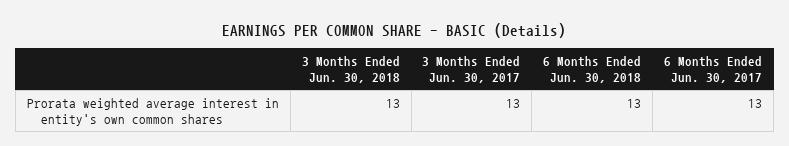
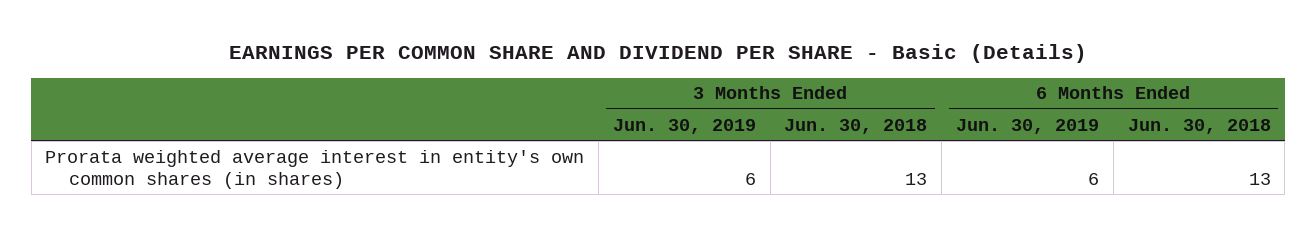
- EARNINGS PER COMMON SHARE - BASIC (Details)
+ EARNINGS PER COMMON SHARE AND DIVIDEND PER SHARE - Basic (Details)
- | 3 Months Ended Jun. 30, 2018 | 3 Months Ended Jun. 30, 2017 | 6 Months Ended Jun. 30, 2018 | 6 Months Ended Jun. 30, 2017
+ | 3 Months Ended Jun. 30, 2019 | 3 Months Ended Jun. 30, 2018 | 6 Months Ended Jun. 30, 2019 | 6 Months Ended Jun. 30, 2018
- Prorata weighted average interest in entity's own common shares | 13 | 13 | 13 | 13
+ Prorata weighted average interest in entity's own common shares (in shares) | 6 | 13 | 6 | 13

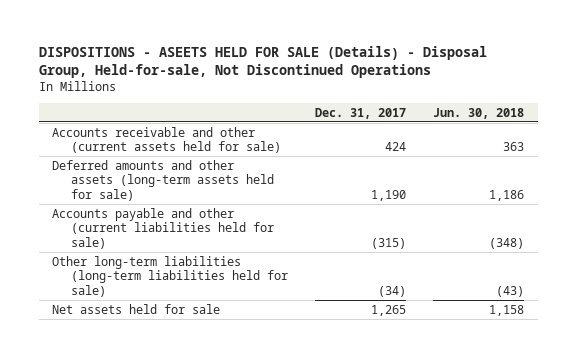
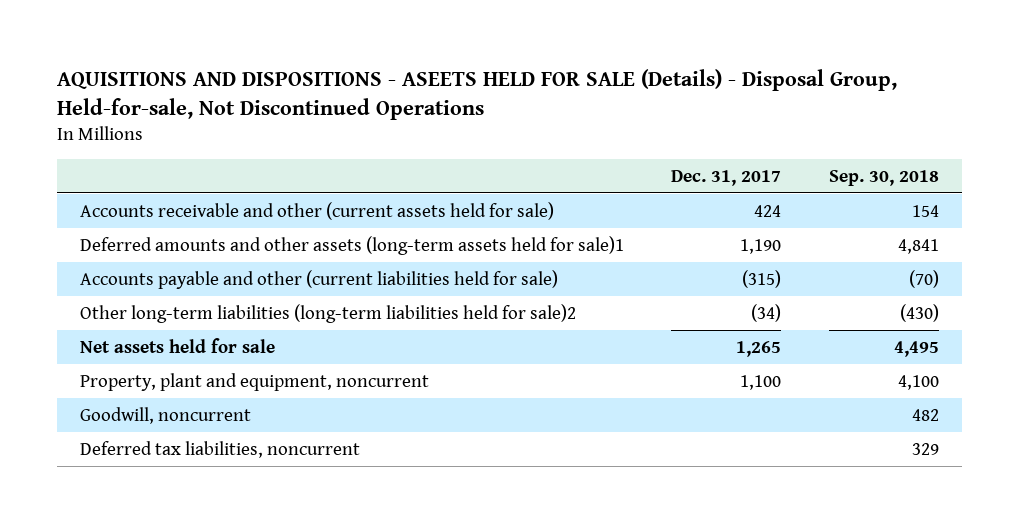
- DISPOSITIONS - ASEETS HELD FOR SALE (Details) - Disposal Group, Held-for-sale, Not Discontinued Operations
+ AQUISITIONS AND DISPOSITIONS - ASEETS HELD FOR SALE (Details) - Disposal Group, Held-for-sale, Not Discontinued Operations
- | Dec. 31, 2017 | Jun. 30, 2018
+ | Dec. 31, 2017 | Sep. 30, 2018
- Deferred amounts and other assets (long-term assets held for sale) | 1,190 | 1,186
+ Deferred amounts and other assets (long-term assets held for sale)1 | 1,190 | 4,841
- Other long-term liabilities (long-term liabilities held for sale) | (34) | (43)
+ Other long-term liabilities (long-term liabilities held for sale)2 | (34) | (430)
+ Property, plant and equipment, noncurrent | 1,100 | 4,100
+ Goodwill, noncurrent | | 482
+ Deferred tax liabilities, noncurrent | | 329

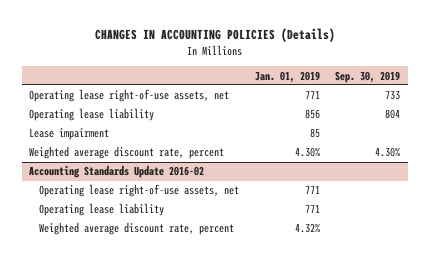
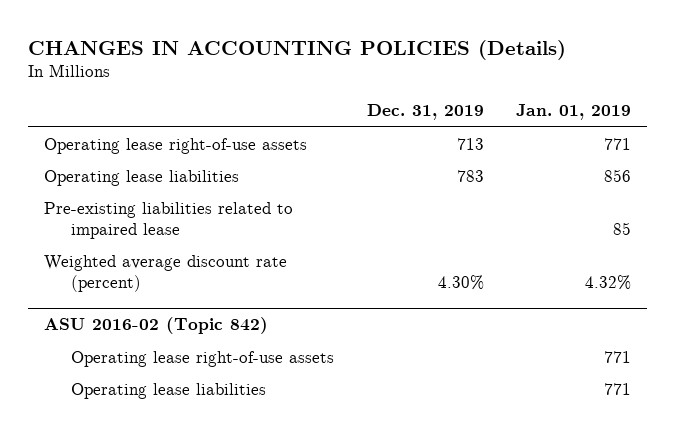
- | Jan. 01, 2019 | Sep. 30, 2019
+ | Dec. 31, 2019 | Jan. 01, 2019
- Operating lease right-of-use assets, net | 771 | 733
- Operating lease liability | 856 | 804
- Lease impairment | 85 |
- Weighted average discount rate, percent | 4.30% | 4.30%
- Accounting Standards Update 2016-02
- Operating lease right-of-use assets, net | 771 |
- Operating lease liability | 771 |
- Weighted average discount rate, percent | 4.32% |
+ Operating lease right-of-use assets | 713 | 771
+ Operating lease liabilities | 783 | 856
+ Pre-existing liabilities related to impaired lease | | 85
+ Weighted average discount rate (percent) | 4.30% | 4.32%
+ ASU 2016-02 (Topic 842)
+ Operating lease right-of-use assets | | 771
+ Operating lease liabilities | | 771

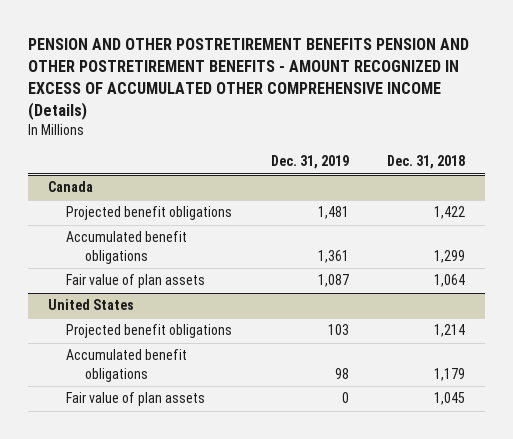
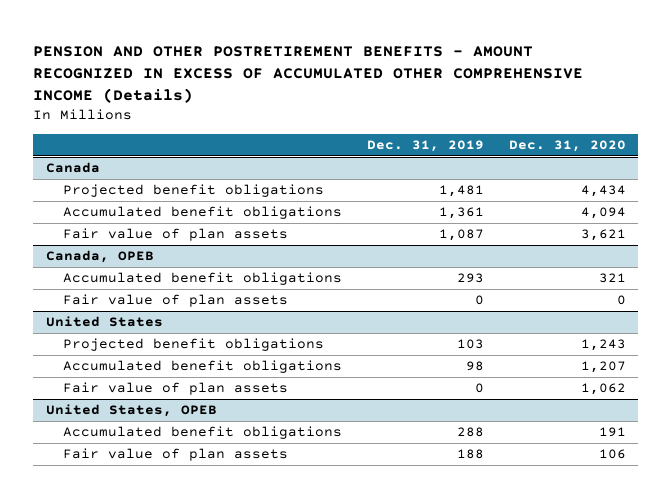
- PENSION AND OTHER POSTRETIREMENT BENEFITS PENSION AND OTHER POSTRETIREMENT BENEFITS - AMOUNT RECOGNIZED IN EXCESS OF ACCUMULATED OTHER COMPREHENSIVE INCOME (Details)
+ PENSION AND OTHER POSTRETIREMENT BENEFITS - AMOUNT RECOGNIZED IN EXCESS OF ACCUMULATED OTHER COMPREHENSIVE INCOME (Details)
- | Dec. 31, 2019 | Dec. 31, 2018
+ | Dec. 31, 2019 | Dec. 31, 2020
+ Canada, OPEB
+ Accumulated benefit obligations | 293 | 321
+ Fair value of plan assets | 0 | 0
+ United States, OPEB
+ Accumulated benefit obligations | 288 | 191
+ Fair value of plan assets | 188 | 106

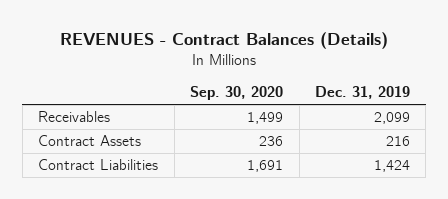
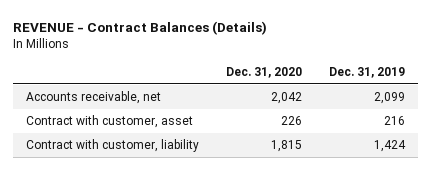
- REVENUES - Contract Balances (Details)
+ REVENUE - Contract Balances (Details)
- | Sep. 30, 2020 | Dec. 31, 2019
+ | Dec. 31, 2020 | Dec. 31, 2019
- Receivables | 1,499 | 2,099
- Contract Assets | 236 | 216
- Contract Liabilities | 1,691 | 1,424
+ Accounts receivable, net | 2,042 | 2,099
+ Contract with customer, asset | 226 | 216
+ Contract with customer, liability | 1,815 | 1,424

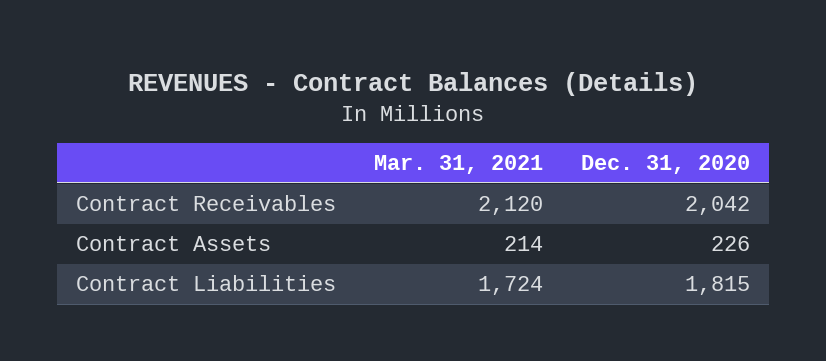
- REVENUE - Contract Balances (Details)
+ REVENUES - Contract Balances (Details)
- | Dec. 31, 2020 | Dec. 31, 2019
+ | Mar. 31, 2021 | Dec. 31, 2020
- Accounts receivable, net | 2,042 | 2,099
- Contract with customer, asset | 226 | 216
- Contract with customer, liability | 1,815 | 1,424
+ Contract Receivables | 2,120 | 2,042
+ Contract Assets | 214 | 226
+ Contract Liabilities | 1,724 | 1,815

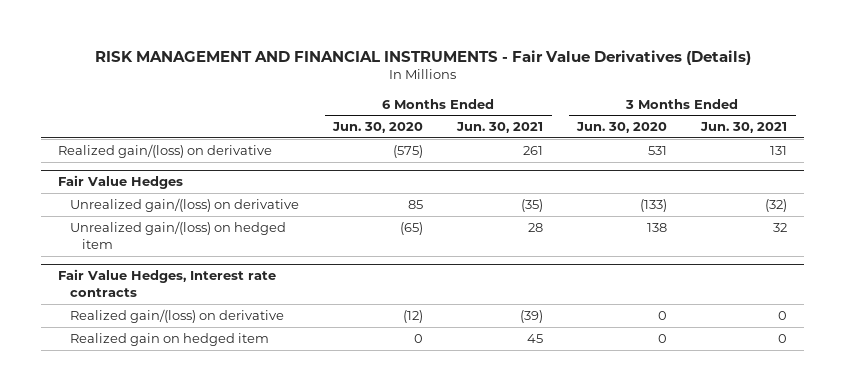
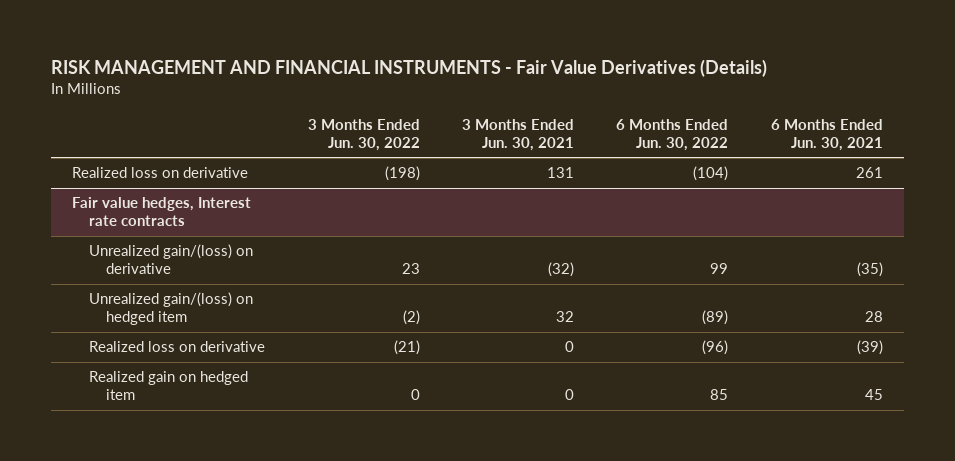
- | 6 Months Ended Jun. 30, 2020 | 6 Months Ended Jun. 30, 2021 | 3 Months Ended Jun. 30, 2020 | 3 Months Ended Jun. 30, 2021
+ | 3 Months Ended Jun. 30, 2022 | 3 Months Ended Jun. 30, 2021 | 6 Months Ended Jun. 30, 2022 | 6 Months Ended Jun. 30, 2021
- Realized gain/(loss) on derivative | (575) | 261 | 531 | 131
- Fair Value Hedges
+ Realized loss on derivative | (198) | 131 | (104) | 261
+ Fair value hedges, Interest rate contracts
- Fair Value Hedges, Interest rate contracts
- Realized gain/(loss) on derivative | (12) | (39) | 0 | 0
+ Realized loss on derivative | (21) | 0 | (96) | (39)

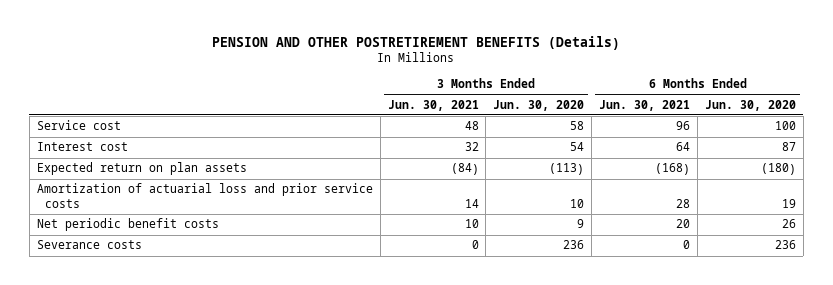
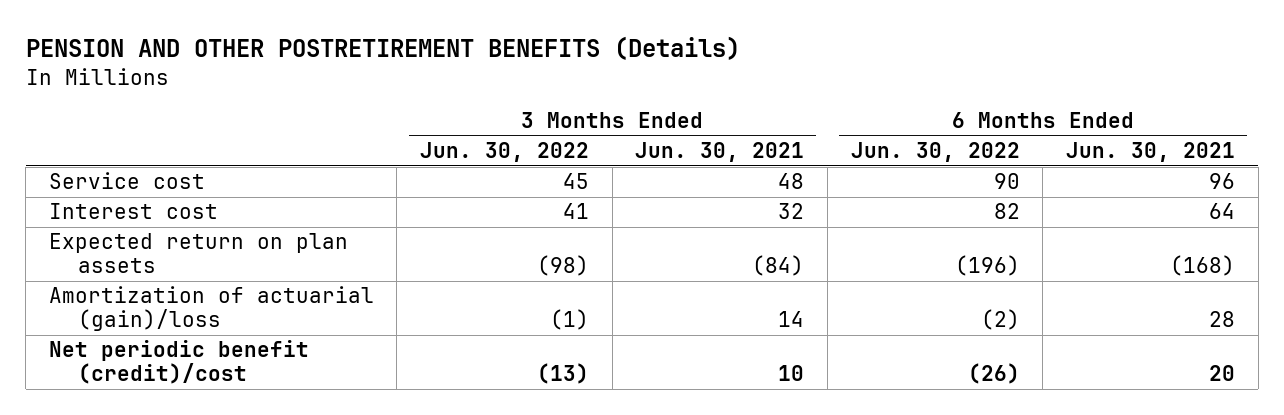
- | 3 Months Ended Jun. 30, 2021 | 3 Months Ended Jun. 30, 2020 | 6 Months Ended Jun. 30, 2021 | 6 Months Ended Jun. 30, 2020
+ | 3 Months Ended Jun. 30, 2022 | 3 Months Ended Jun. 30, 2021 | 6 Months Ended Jun. 30, 2022 | 6 Months Ended Jun. 30, 2021
- Amortization of actuarial loss and prior service costs | 14 | 10 | 28 | 19
- Net periodic benefit costs | 10 | 9 | 20 | 26
- Severance costs | 0 | 236 | 0 | 236
+ Amortization of actuarial (gain)/loss | (1) | 14 | (2) | 28
+ Net periodic benefit (credit)/cost | (13) | 10 | (26) | 20

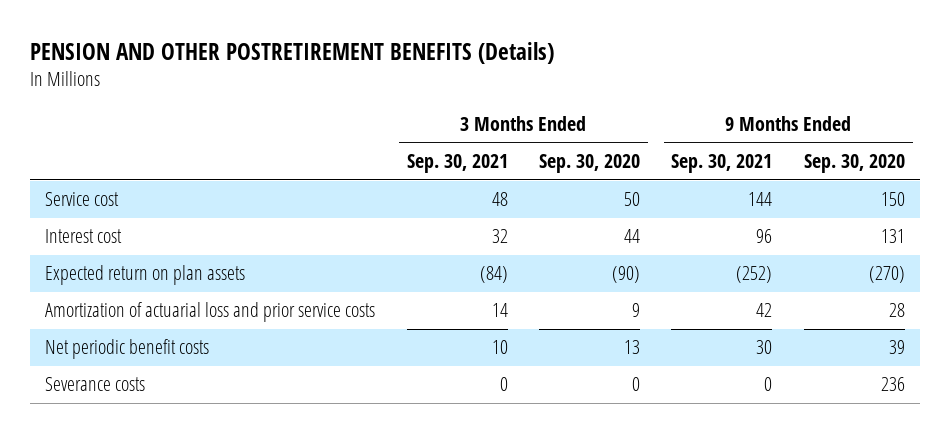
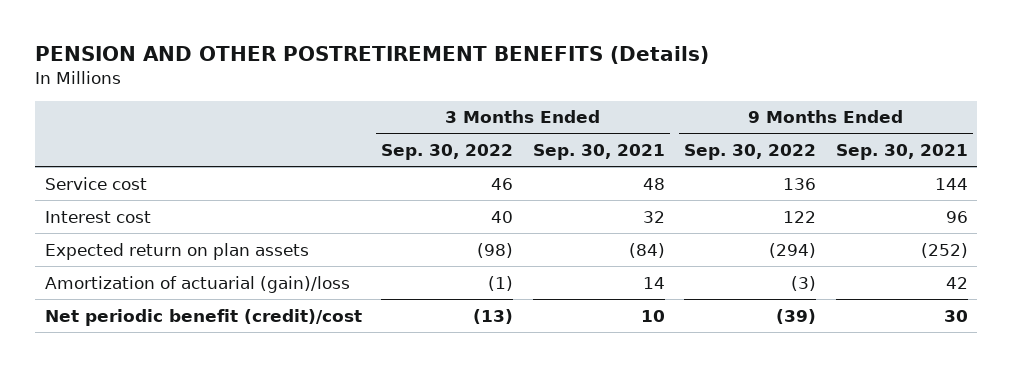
- | 3 Months Ended Sep. 30, 2021 | 3 Months Ended Sep. 30, 2020 | 9 Months Ended Sep. 30, 2021 | 9 Months Ended Sep. 30, 2020
+ | 3 Months Ended Sep. 30, 2022 | 3 Months Ended Sep. 30, 2021 | 9 Months Ended Sep. 30, 2022 | 9 Months Ended Sep. 30, 2021
- Amortization of actuarial loss and prior service costs | 14 | 9 | 42 | 28
- Net periodic benefit costs | 10 | 13 | 30 | 39
- Severance costs | 0 | 0 | 0 | 236
+ Amortization of actuarial (gain)/loss | (1) | 14 | (3) | 42
+ Net periodic benefit (credit)/cost | (13) | 10 | (39) | 30

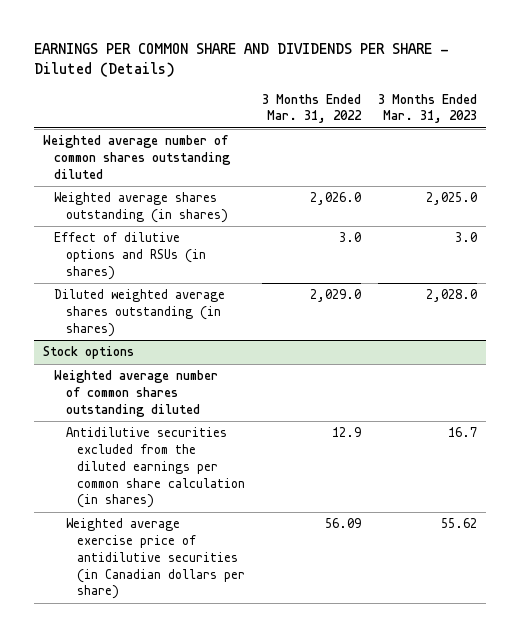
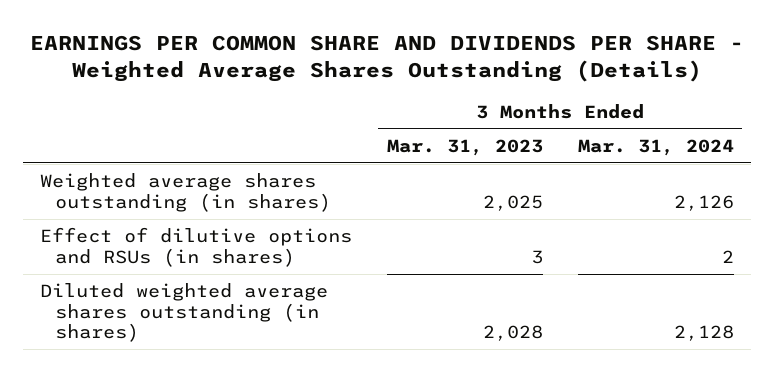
- EARNINGS PER COMMON SHARE AND DIVIDENDS PER SHARE - Diluted (Details)
+ EARNINGS PER COMMON SHARE AND DIVIDENDS PER SHARE - Weighted Average Shares Outstanding (Details)
- | 3 Months Ended Mar. 31, 2022 | 3 Months Ended Mar. 31, 2023
+ | 3 Months Ended Mar. 31, 2023 | 3 Months Ended Mar. 31, 2024
- Weighted average number of common shares outstanding diluted
- Weighted average shares outstanding (in shares) | 2,026.0 | 2,025.0
- Effect of dilutive options and RSUs (in shares) | 3.0 | 3.0
- Diluted weighted average shares outstanding (in shares) | 2,029.0 | 2,028.0
- Stock options
- Weighted average number of common shares outstanding diluted
- Antidilutive securities excluded from the diluted earnings per common share calculation (in shares) | 12.9 | 16.7
- Weighted average exercise price of antidilutive securities (in Canadian dollars per share) | 56.09 | 55.62
+ Weighted average shares outstanding (in shares) | 2,025 | 2,126
+ Effect of dilutive options and RSUs (in shares) | 3 | 2
+ Diluted weighted average shares outstanding (in shares) | 2,028 | 2,128

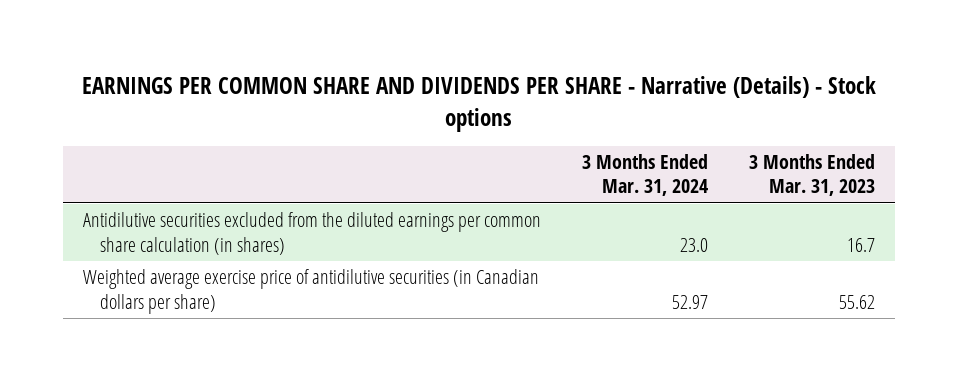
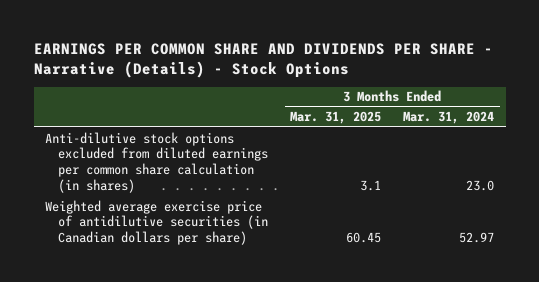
- EARNINGS PER COMMON SHARE AND DIVIDENDS PER SHARE - Narrative (Details) - Stock options
+ EARNINGS PER COMMON SHARE AND DIVIDENDS PER SHARE - Narrative (Details) - Stock Options
- | 3 Months Ended Mar. 31, 2024 | 3 Months Ended Mar. 31, 2023
+ | 3 Months Ended Mar. 31, 2025 | 3 Months Ended Mar. 31, 2024
- Antidilutive securities excluded from the diluted earnings per common share calculation (in shares) | 23.0 | 16.7
+ Anti-dilutive stock options excluded from diluted earnings per common share calculation (in shares) | 3.1 | 23.0

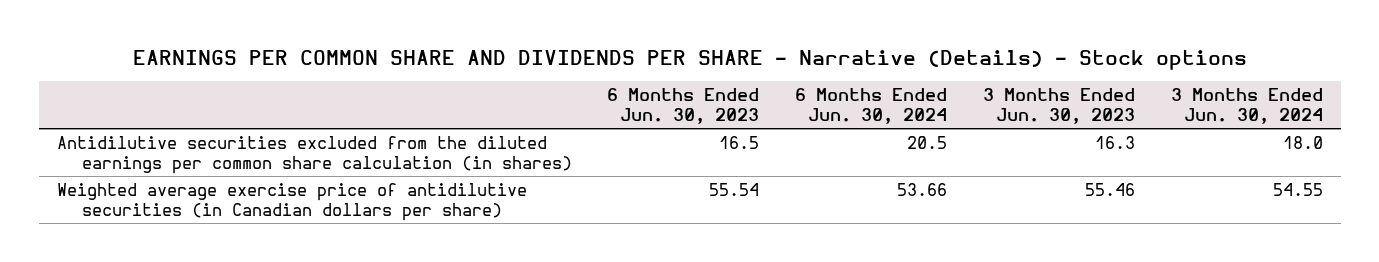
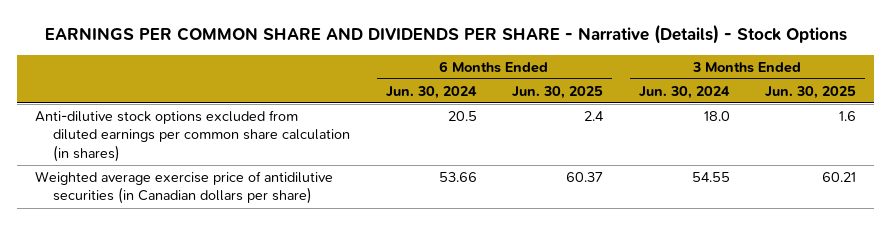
- EARNINGS PER COMMON SHARE AND DIVIDENDS PER SHARE - Narrative (Details) - Stock options
+ EARNINGS PER COMMON SHARE AND DIVIDENDS PER SHARE - Narrative (Details) - Stock Options
- | 6 Months Ended Jun. 30, 2023 | 6 Months Ended Jun. 30, 2024 | 3 Months Ended Jun. 30, 2023 | 3 Months Ended Jun. 30, 2024
+ | 6 Months Ended Jun. 30, 2024 | 6 Months Ended Jun. 30, 2025 | 3 Months Ended Jun. 30, 2024 | 3 Months Ended Jun. 30, 2025
- Antidilutive securities excluded from the diluted earnings per common share calculation (in shares) | 16.5 | 20.5 | 16.3 | 18.0
+ Anti-dilutive stock options excluded from diluted earnings per common share calculation (in shares) | 20.5 | 2.4 | 18.0 | 1.6

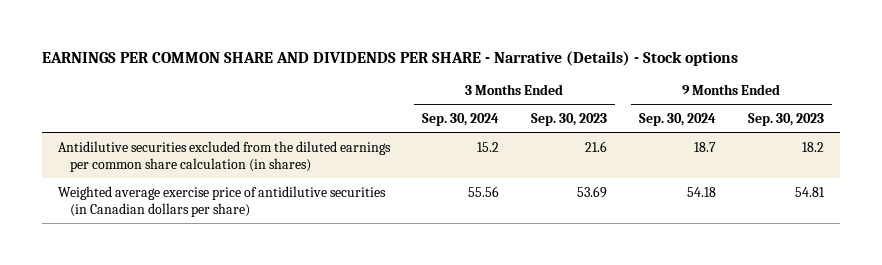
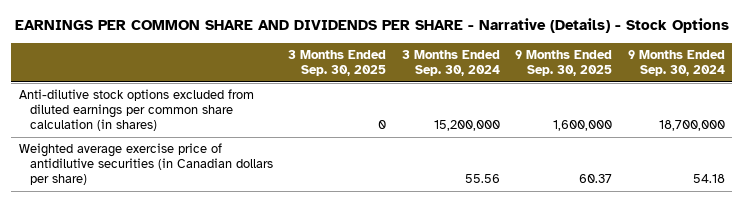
- EARNINGS PER COMMON SHARE AND DIVIDENDS PER SHARE - Narrative (Details) - Stock options
+ EARNINGS PER COMMON SHARE AND DIVIDENDS PER SHARE - Narrative (Details) - Stock Options
- | 3 Months Ended Sep. 30, 2024 | 3 Months Ended Sep. 30, 2023 | 9 Months Ended Sep. 30, 2024 | 9 Months Ended Sep. 30, 2023
+ | 3 Months Ended Sep. 30, 2025 | 3 Months Ended Sep. 30, 2024 | 9 Months Ended Sep. 30, 2025 | 9 Months Ended Sep. 30, 2024
- Antidilutive securities excluded from the diluted earnings per common share calculation (in shares) | 15.2 | 21.6 | 18.7 | 18.2
+ Anti-dilutive stock options excluded from diluted earnings per common share calculation (in shares) | 0 | 15,200,000 | 1,600,000 | 18,700,000

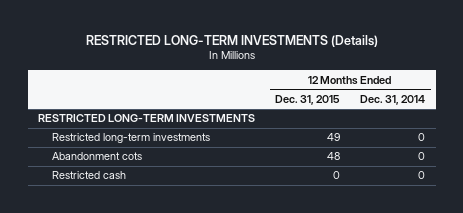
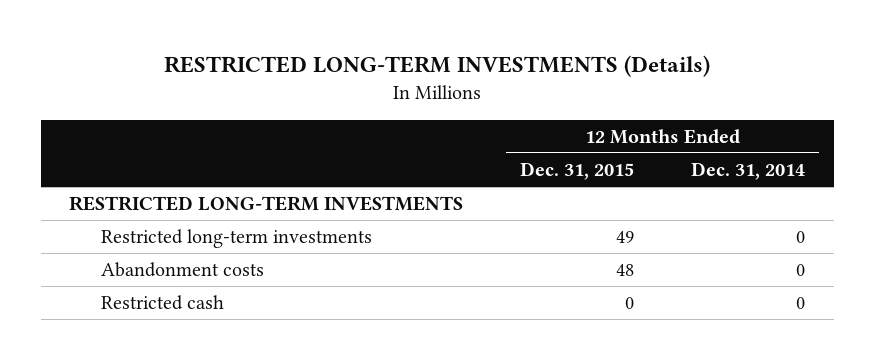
- Abandonment cots | 48 | 0
+ Abandonment costs | 48 | 0

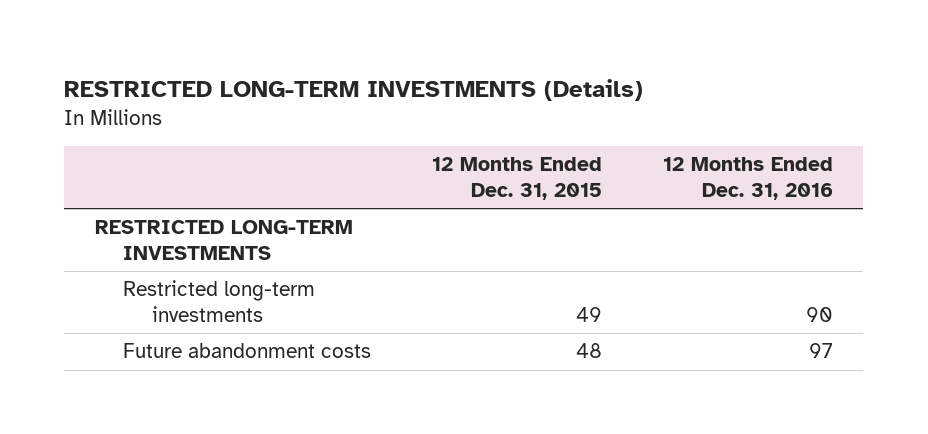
- | 12 Months Ended Dec. 31, 2015 | 12 Months Ended Dec. 31, 2014
+ | 12 Months Ended Dec. 31, 2015 | 12 Months Ended Dec. 31, 2016
- Abandonment costs | 48 | 0
- Restricted cash | 0 | 0
+ Future abandonment costs | 48 | 97

